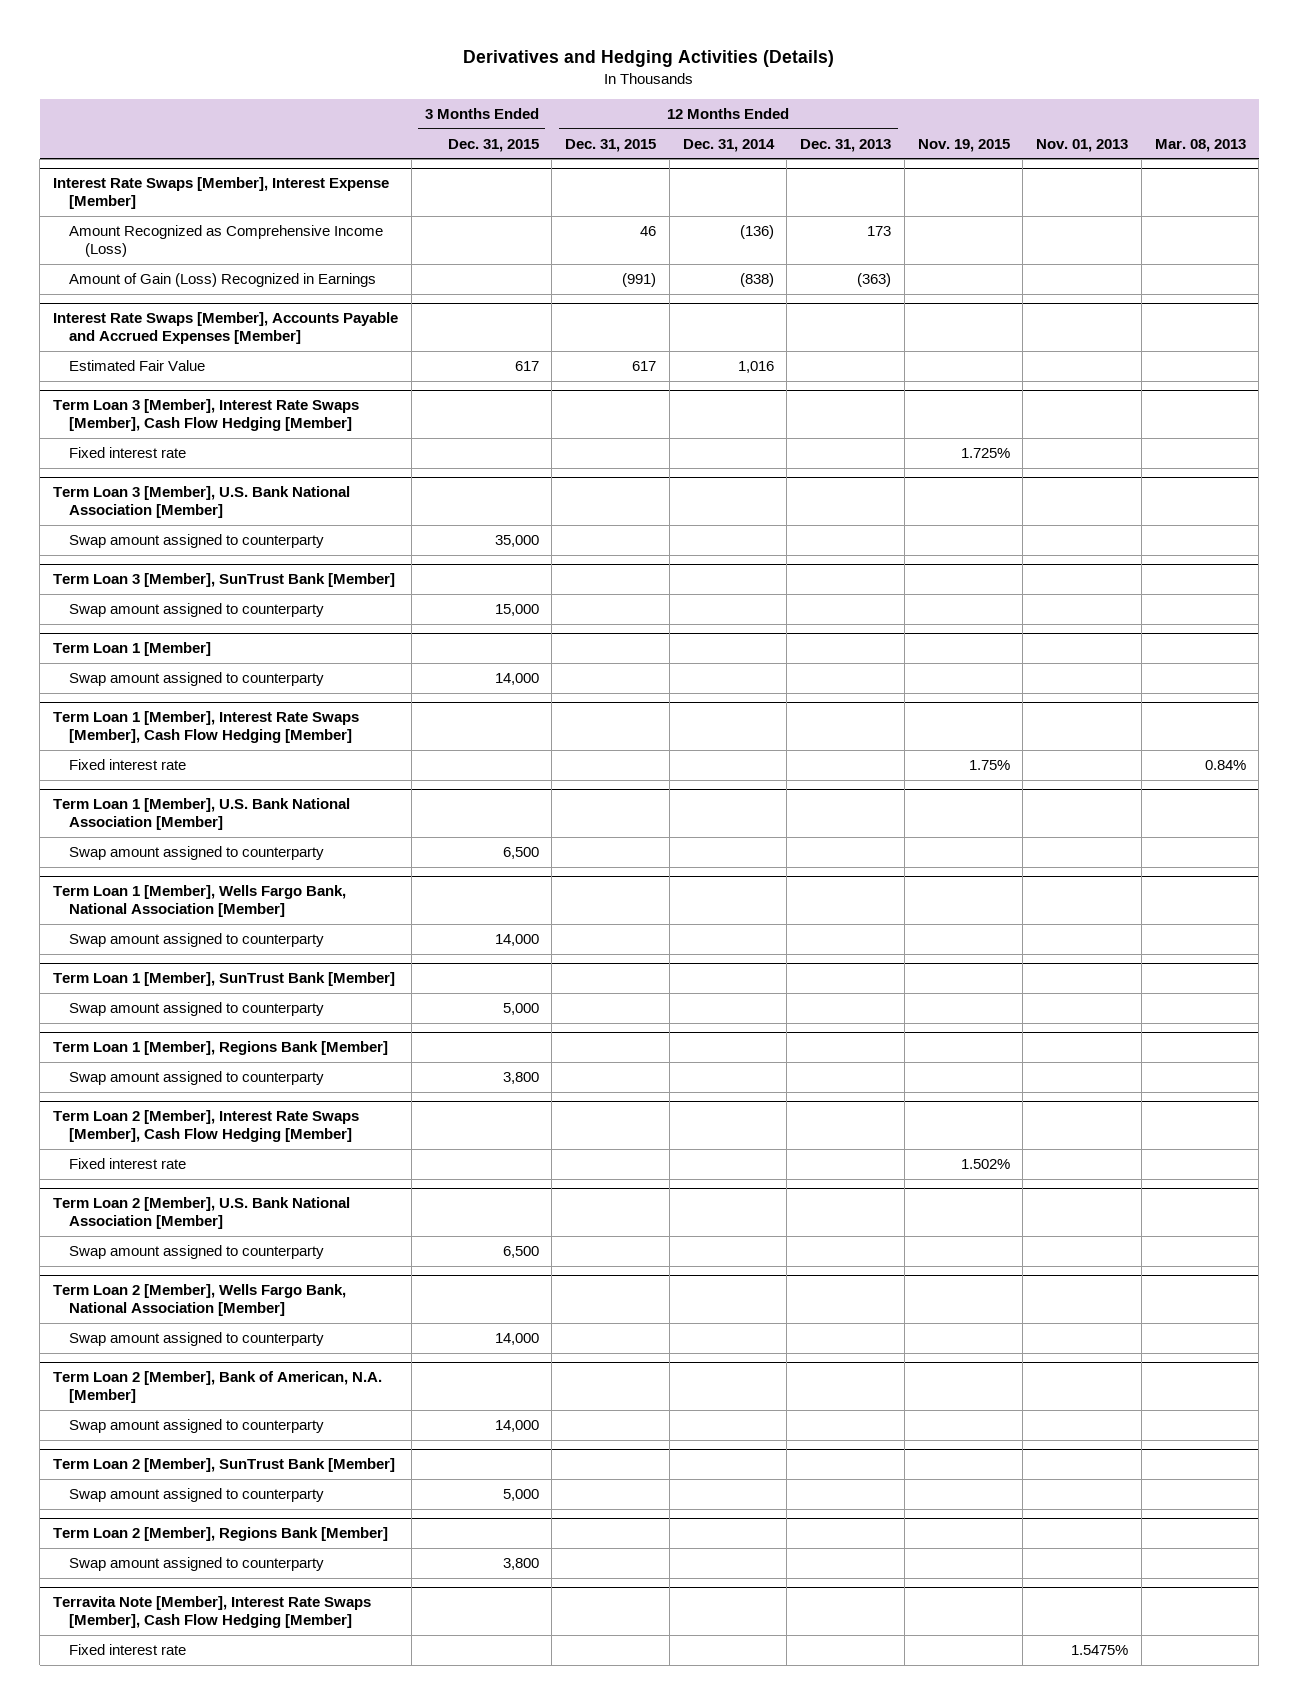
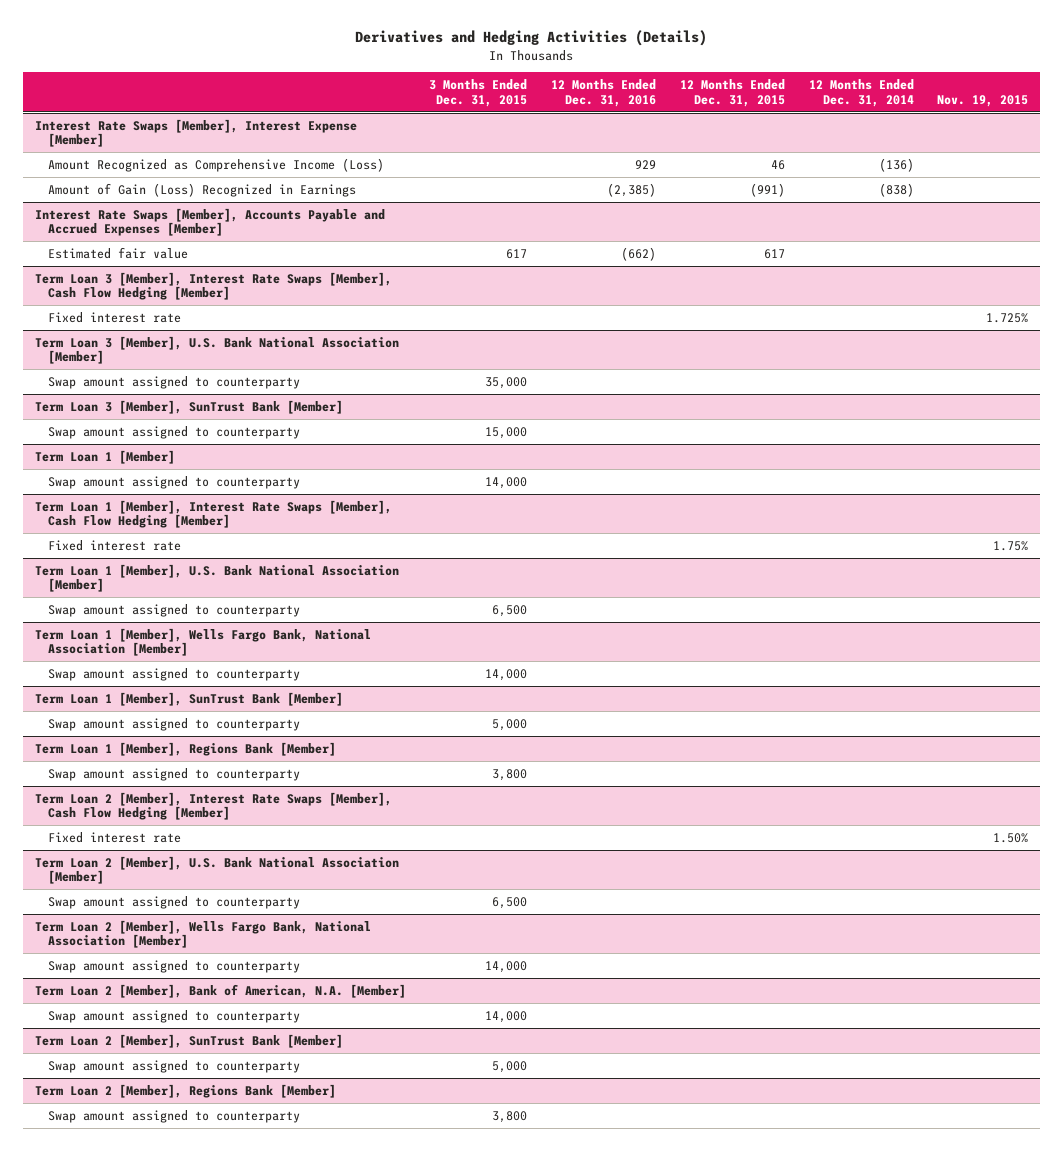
- | 3 Months Ended Dec. 31, 2015 | 12 Months Ended Dec. 31, 2015 | 12 Months Ended Dec. 31, 2014 | 12 Months Ended Dec. 31, 2013 | Nov. 19, 2015 | Nov. 01, 2013 | Mar. 08, 2013
+ | 3 Months Ended Dec. 31, 2015 | 12 Months Ended Dec. 31, 2016 | 12 Months Ended Dec. 31, 2015 | 12 Months Ended Dec. 31, 2014 | Nov. 19, 2015
@ Interest Rate Swaps [Member], Accounts Payable and Accrued Expenses [Member]
- Estimated Fair Value | 617 | 617 | 1,016 | | | |
+ Estimated fair value | 617 | (662) | 617 | |
@ Term Loan 2 [Member], Interest Rate Swaps [Member], Cash Flow Hedging [Member]
- Fixed interest rate | | | | | 1.502% | |
+ Fixed interest rate | | | | | 1.50%
- Terravita Note [Member], Interest Rate Swaps [Member], Cash Flow Hedging [Member]
- Fixed interest rate | | | | | | 1.5475% |

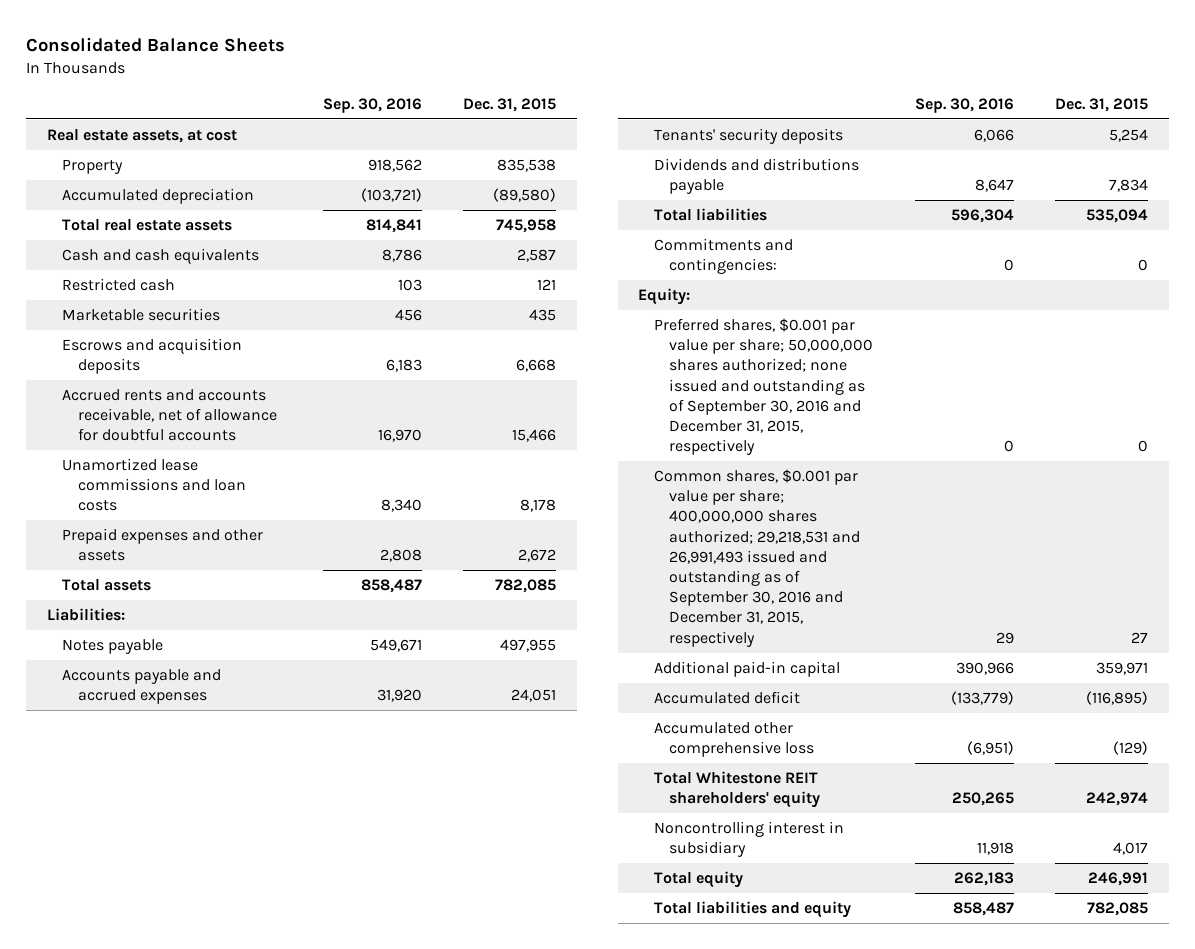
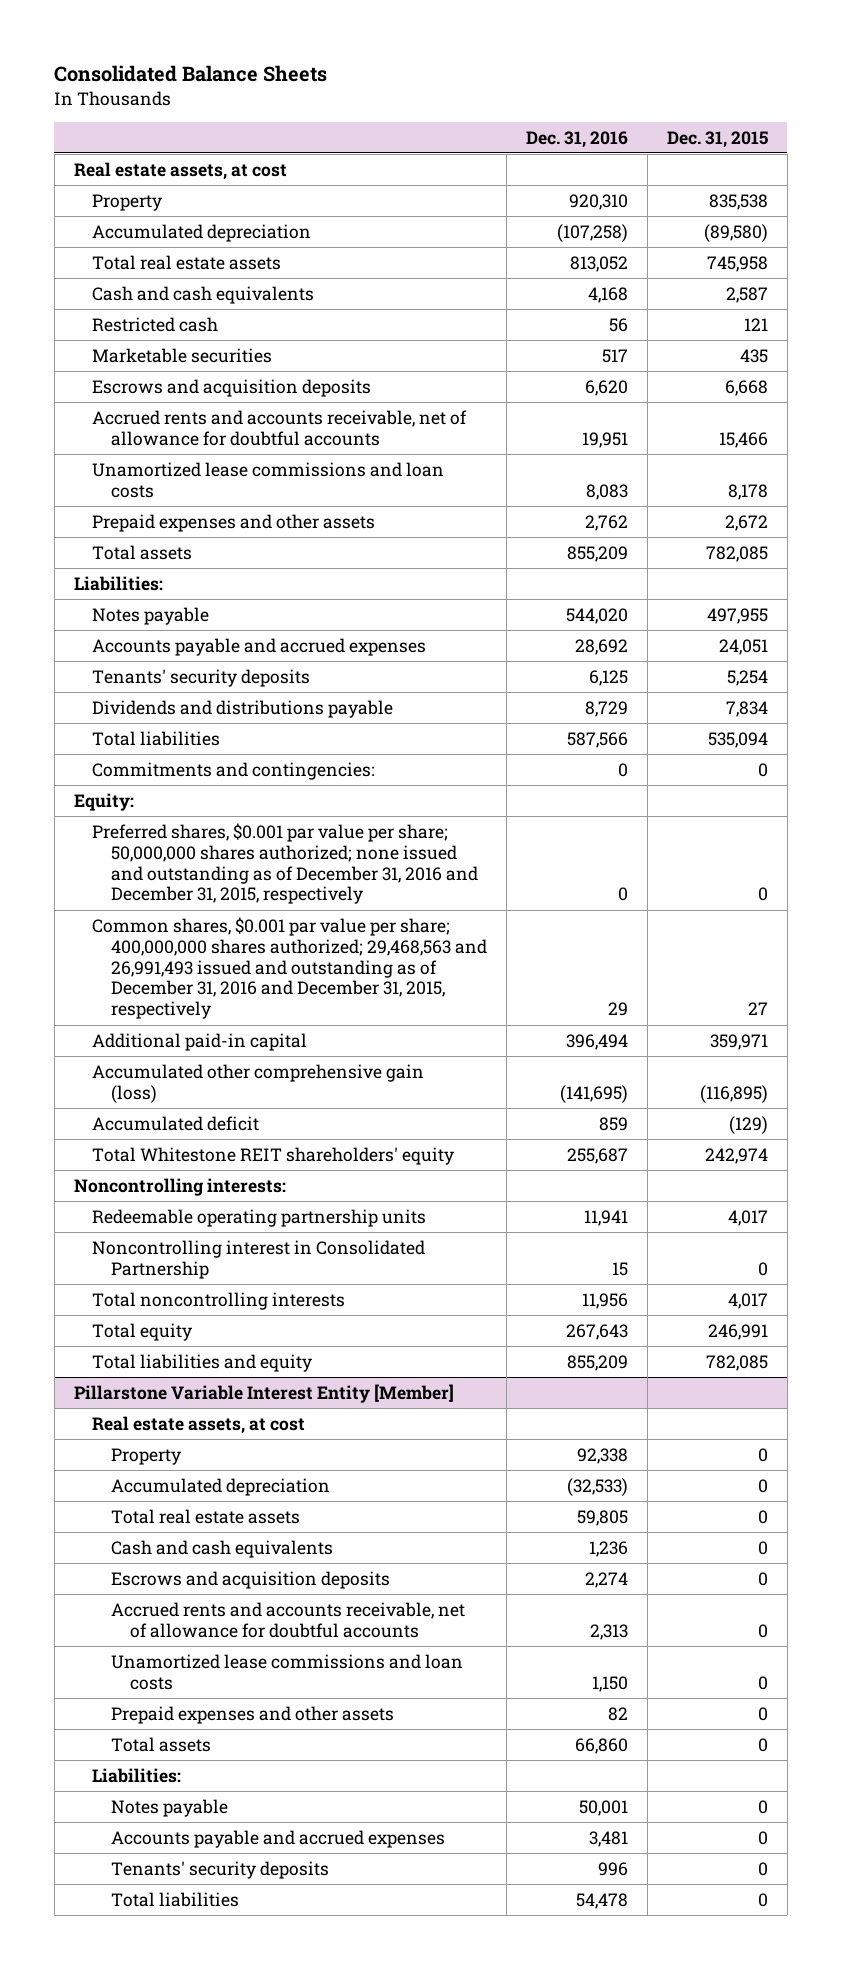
- | Sep. 30, 2016 | Dec. 31, 2015
+ | Dec. 31, 2016 | Dec. 31, 2015
- Preferred shares, $0.001 par value per share; 50,000,000 shares authorized; none issued and outstanding as of September 30, 2016 and December 31, 2015, respectively | 0 | 0
- Common shares, $0.001 par value per share; 400,000,000 shares authorized; 29,218,531 and 26,991,493 issued and outstanding as of September 30, 2016 and December 31, 2015, respectively | 29 | 27
+ Preferred shares, $0.001 par value per share; 50,000,000 shares authorized; none issued and outstanding as of December 31, 2016 and December 31, 2015, respectively | 0 | 0
+ Common shares, $0.001 par value per share; 400,000,000 shares authorized; 29,468,563 and 26,991,493 issued and outstanding as of December 31, 2016 and December 31, 2015, respectively | 29 | 27
- Accumulated deficit | (133,779) | (116,895)
- Accumulated other comprehensive loss | (6,951) | (129)
+ Accumulated other comprehensive gain (loss) | (141,695) | (116,895)
+ Accumulated deficit | 859 | (129)
- Noncontrolling interest in subsidiary | 11,918 | 4,017
+ Noncontrolling interests:
+ Redeemable operating partnership units | 11,941 | 4,017
+ Noncontrolling interest in Consolidated Partnership | 15 | 0
+ Total noncontrolling interests | 11,956 | 4,017
+ Pillarstone Variable Interest Entity [Member]
+ Real estate assets, at cost
+ Property | 92,338 | 0
+ Accumulated depreciation | (32,533) | 0
+ Total real estate assets | 59,805 | 0
+ Cash and cash equivalents | 1,236 | 0
+ Escrows and acquisition deposits | 2,274 | 0
+ Accrued rents and accounts receivable, net of allowance for doubtful accounts | 2,313 | 0
+ Unamortized lease commissions and loan costs | 1,150 | 0
+ Prepaid expenses and other assets | 82 | 0
+ Total assets | 66,860 | 0
+ Liabilities:
+ Notes payable | 50,001 | 0
+ Accounts payable and accrued expenses | 3,481 | 0
+ Tenants' security deposits | 996 | 0
+ Total liabilities | 54,478 | 0

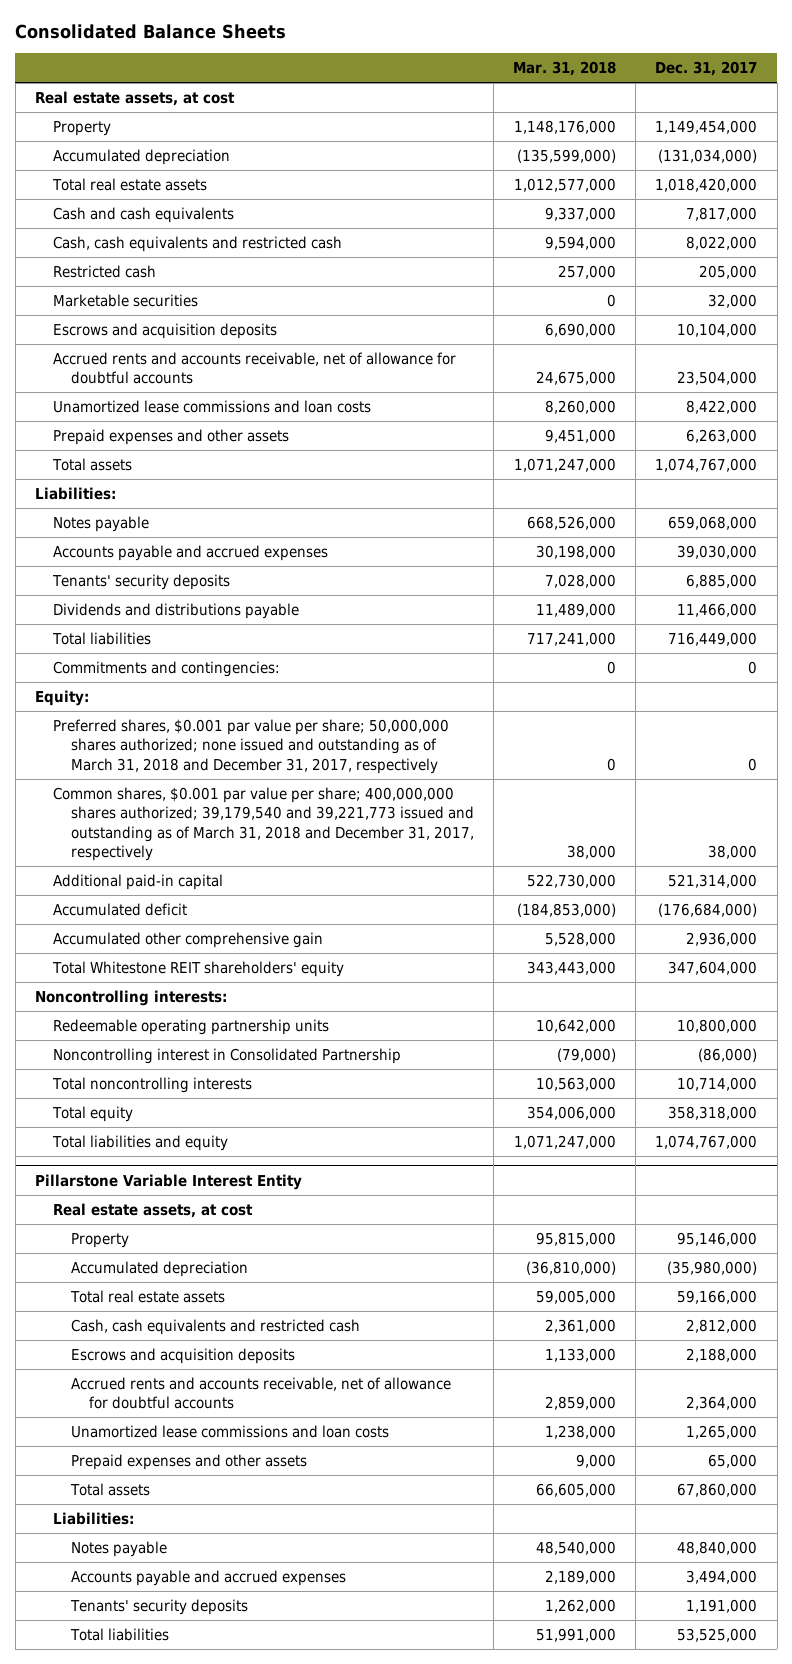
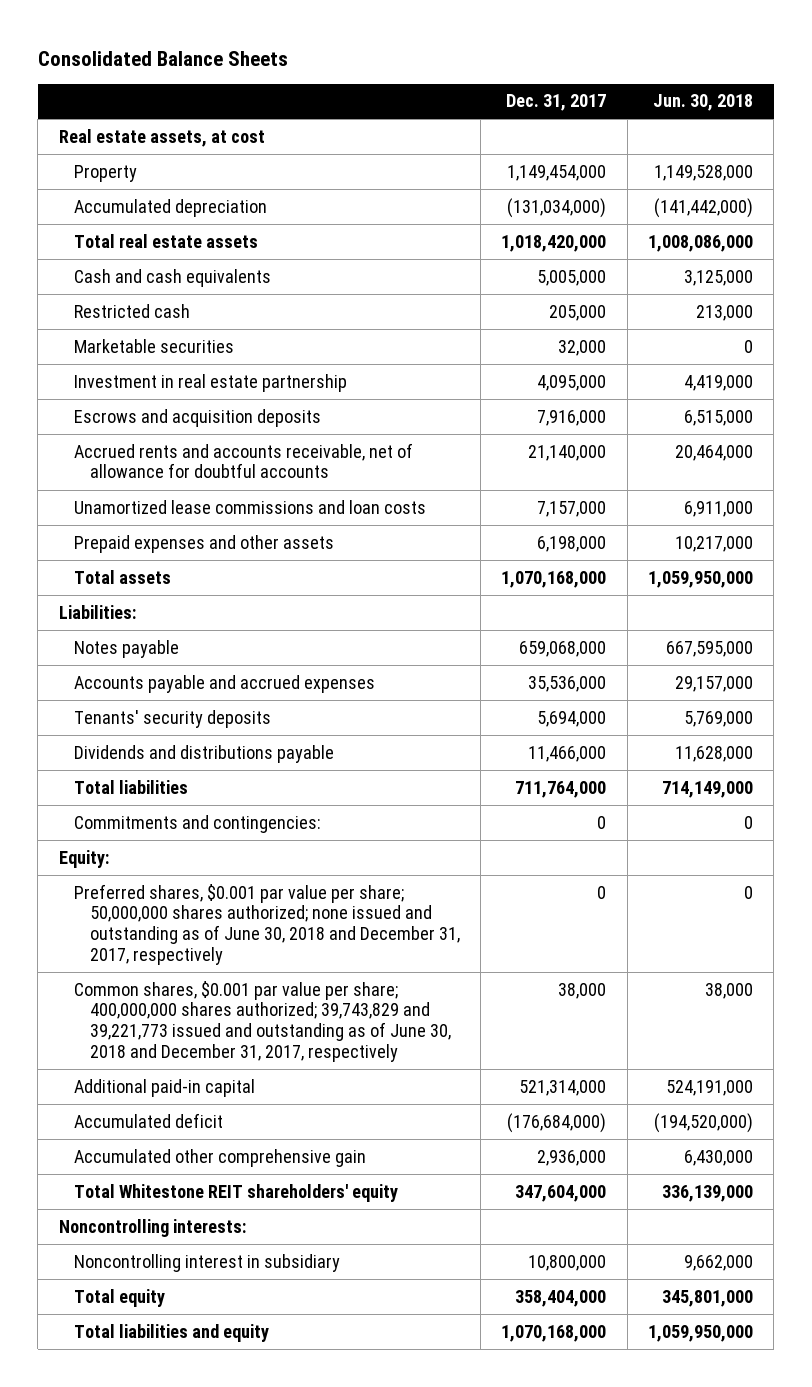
- | Mar. 31, 2018 | Dec. 31, 2017
+ | Dec. 31, 2017 | Jun. 30, 2018
- Cash and cash equivalents | 9,337,000 | 7,817,000
- Cash, cash equivalents and restricted cash | 9,594,000 | 8,022,000
+ Cash and cash equivalents | 5,005,000 | 3,125,000
- Escrows and acquisition deposits | 6,690,000 | 10,104,000
- Accrued rents and accounts receivable, net of allowance for doubtful accounts | 24,675,000 | 23,504,000
- Unamortized lease commissions and loan costs | 8,260,000 | 8,422,000
- Prepaid expenses and other assets | 9,451,000 | 6,263,000
- Total assets | 1,071,247,000 | 1,074,767,000
+ Investment in real estate partnership | 4,095,000 | 4,419,000
+ Escrows and acquisition deposits | 7,916,000 | 6,515,000
+ Accrued rents and accounts receivable, net of allowance for doubtful accounts | 21,140,000 | 20,464,000
+ Unamortized lease commissions and loan costs | 7,157,000 | 6,911,000
+ Prepaid expenses and other assets | 6,198,000 | 10,217,000
+ Total assets | 1,070,168,000 | 1,059,950,000
- Accounts payable and accrued expenses | 30,198,000 | 39,030,000
- Tenants' security deposits | 7,028,000 | 6,885,000
+ Accounts payable and accrued expenses | 35,536,000 | 29,157,000
+ Tenants' security deposits | 5,694,000 | 5,769,000
- Total liabilities | 717,241,000 | 716,449,000
+ Total liabilities | 711,764,000 | 714,149,000
- Preferred shares, $0.001 par value per share; 50,000,000 shares authorized; none issued and outstanding as of March 31, 2018 and December 31, 2017, respectively | 0 | 0
- Common shares, $0.001 par value per share; 400,000,000 shares authorized; 39,179,540 and 39,221,773 issued and outstanding as of March 31, 2018 and December 31, 2017, respectively | 38,000 | 38,000
+ Preferred shares, $0.001 par value per share; 50,000,000 shares authorized; none issued and outstanding as of June 30, 2018 and December 31, 2017, respectively | 0 | 0
+ Common shares, $0.001 par value per share; 400,000,000 shares authorized; 39,743,829 and 39,221,773 issued and outstanding as of June 30, 2018 and December 31, 2017, respectively | 38,000 | 38,000
- Redeemable operating partnership units | 10,642,000 | 10,800,000
- Noncontrolling interest in Consolidated Partnership | (79,000) | (86,000)
- Total noncontrolling interests | 10,563,000 | 10,714,000
- Total equity | 354,006,000 | 358,318,000
- Total liabilities and equity | 1,071,247,000 | 1,074,767,000
- Pillarstone Variable Interest Entity
- Real estate assets, at cost
- Property | 95,815,000 | 95,146,000
- Accumulated depreciation | (36,810,000) | (35,980,000)
- Total real estate assets | 59,005,000 | 59,166,000
- Cash, cash equivalents and restricted cash | 2,361,000 | 2,812,000
- Escrows and acquisition deposits | 1,133,000 | 2,188,000
- Accrued rents and accounts receivable, net of allowance for doubtful accounts | 2,859,000 | 2,364,000
- Unamortized lease commissions and loan costs | 1,238,000 | 1,265,000
- Prepaid expenses and other assets | 9,000 | 65,000
- Total assets | 66,605,000 | 67,860,000
- Liabilities:
- Notes payable | 48,540,000 | 48,840,000
- Accounts payable and accrued expenses | 2,189,000 | 3,494,000
- Tenants' security deposits | 1,262,000 | 1,191,000
- Total liabilities | 51,991,000 | 53,525,000
+ Noncontrolling interest in subsidiary | 10,800,000 | 9,662,000
+ Total equity | 358,404,000 | 345,801,000
+ Total liabilities and equity | 1,070,168,000 | 1,059,950,000

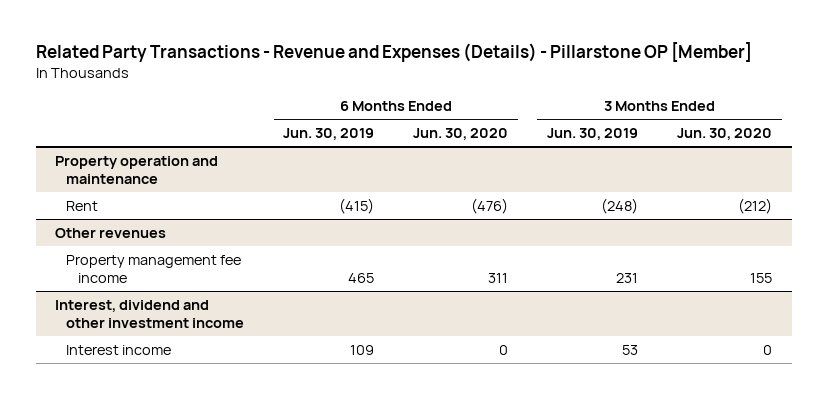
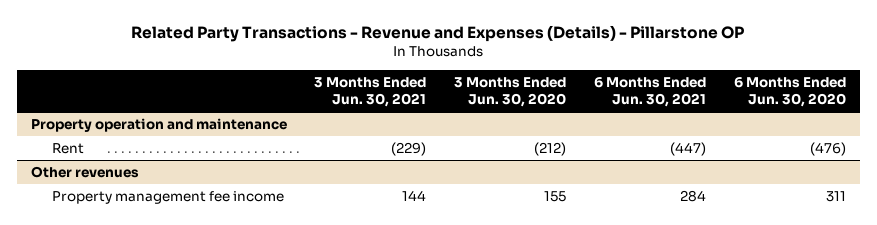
- Related Party Transactions - Revenue and Expenses (Details) - Pillarstone OP [Member]
+ Related Party Transactions - Revenue and Expenses (Details) - Pillarstone OP
- | 6 Months Ended Jun. 30, 2019 | 6 Months Ended Jun. 30, 2020 | 3 Months Ended Jun. 30, 2019 | 3 Months Ended Jun. 30, 2020
+ | 3 Months Ended Jun. 30, 2021 | 3 Months Ended Jun. 30, 2020 | 6 Months Ended Jun. 30, 2021 | 6 Months Ended Jun. 30, 2020
- Interest, dividend and other investment income
- Interest income | 109 | 0 | 53 | 0

